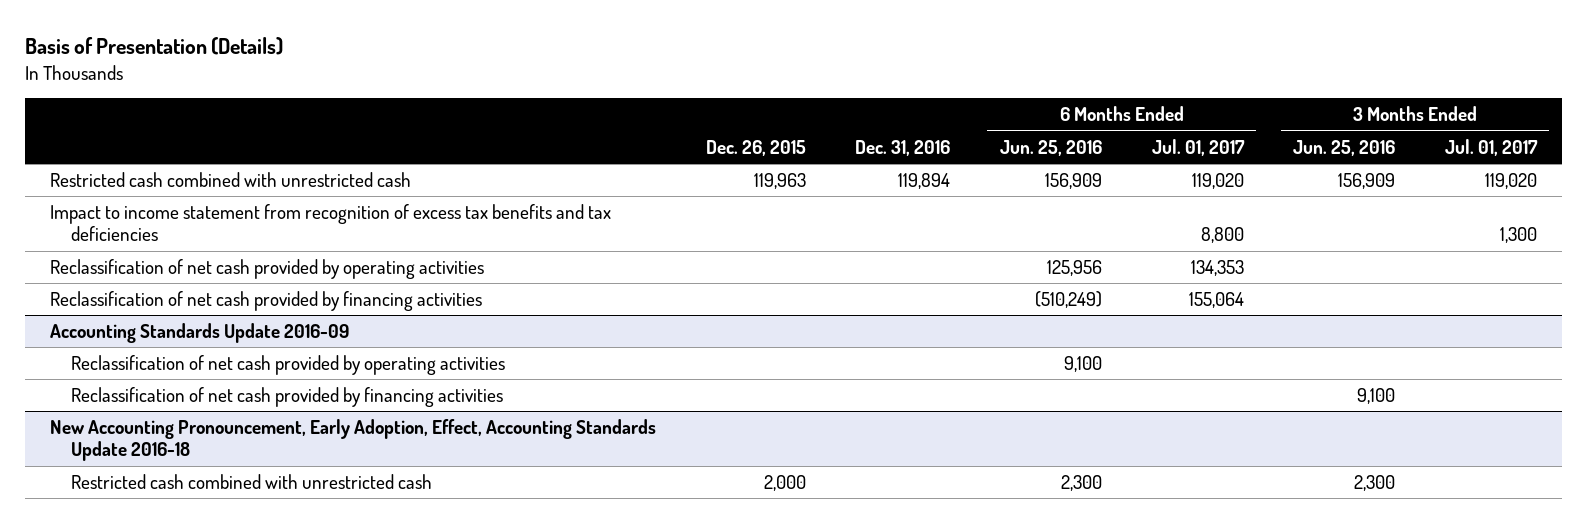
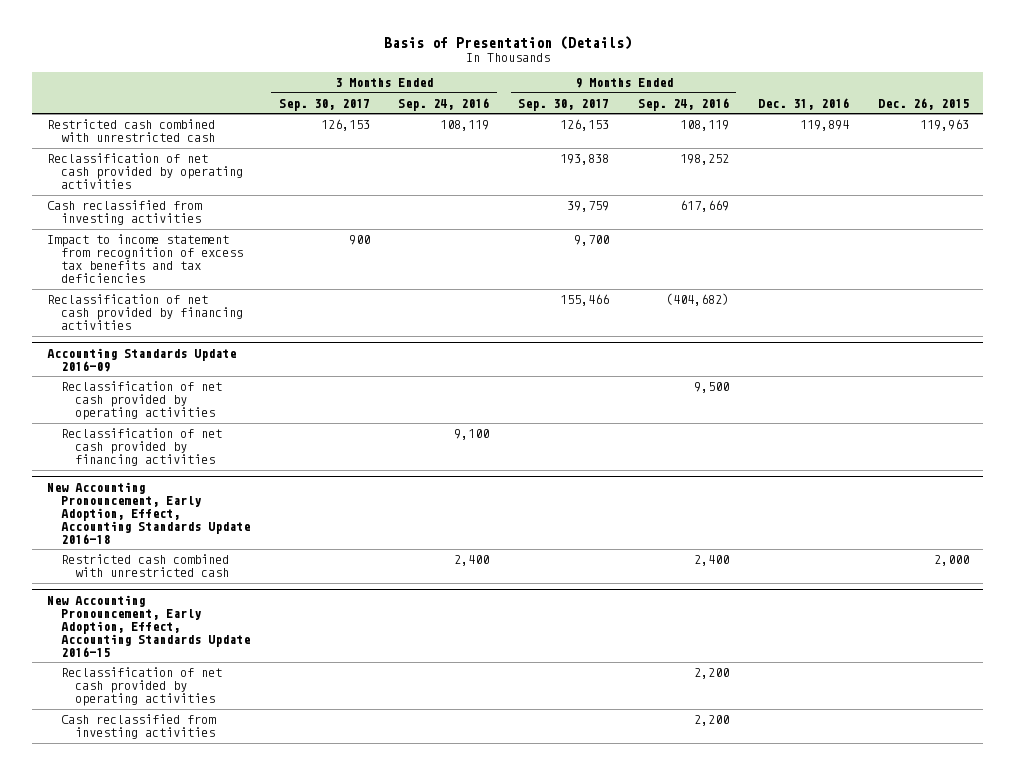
- | Dec. 26, 2015 | Dec. 31, 2016 | 6 Months Ended Jun. 25, 2016 | 6 Months Ended Jul. 01, 2017 | 3 Months Ended Jun. 25, 2016 | 3 Months Ended Jul. 01, 2017
+ | 3 Months Ended Sep. 30, 2017 | 3 Months Ended Sep. 24, 2016 | 9 Months Ended Sep. 30, 2017 | 9 Months Ended Sep. 24, 2016 | Dec. 31, 2016 | Dec. 26, 2015
+ Cash reclassified from investing activities | | | 39,759 | 617,669 | |
moved down: Impact to income statement from recognition of excess tax benefits and tax deficiencies | 900 | | 9,700 | | |
+ New Accounting Pronouncement, Early Adoption, Effect, Accounting Standards Update 2016-15
+ Reclassification of net cash provided by operating activities | | | | 2,200 | |
+ Cash reclassified from investing activities | | | | 2,200 | |

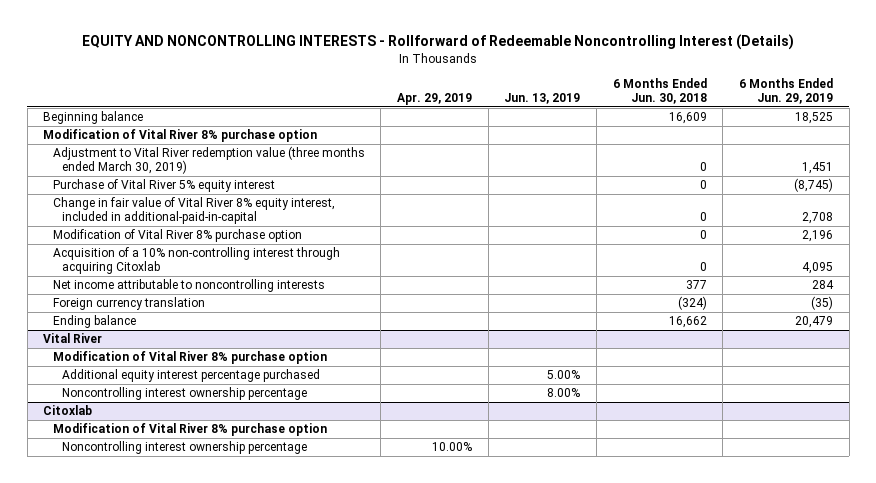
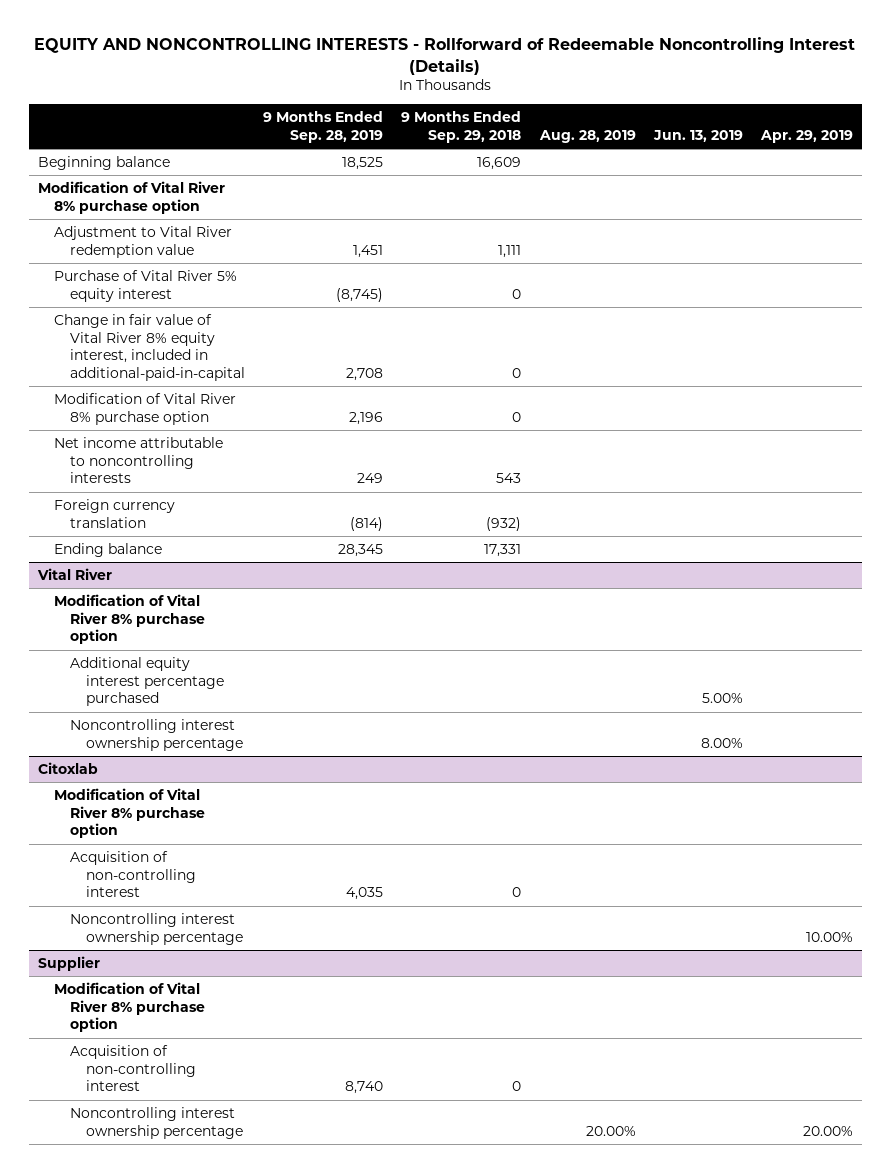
- | Apr. 29, 2019 | Jun. 13, 2019 | 6 Months Ended Jun. 30, 2018 | 6 Months Ended Jun. 29, 2019
+ | 9 Months Ended Sep. 28, 2019 | 9 Months Ended Sep. 29, 2018 | Aug. 28, 2019 | Jun. 13, 2019 | Apr. 29, 2019
- Adjustment to Vital River redemption value (three months ended March 30, 2019) | | | 0 | 1,451
+ Adjustment to Vital River redemption value | 1,451 | 1,111 | | |
- Acquisition of a 10% non-controlling interest through acquiring Citoxlab | | | 0 | 4,095
@ Citoxlab
+ Acquisition of non-controlling interest | 4,035 | 0 | | |
+ Supplier
+ Modification of Vital River 8% purchase option
+ Acquisition of non-controlling interest | 8,740 | 0 | | |
+ Noncontrolling interest ownership percentage | | | 20.00% | | 20.00%

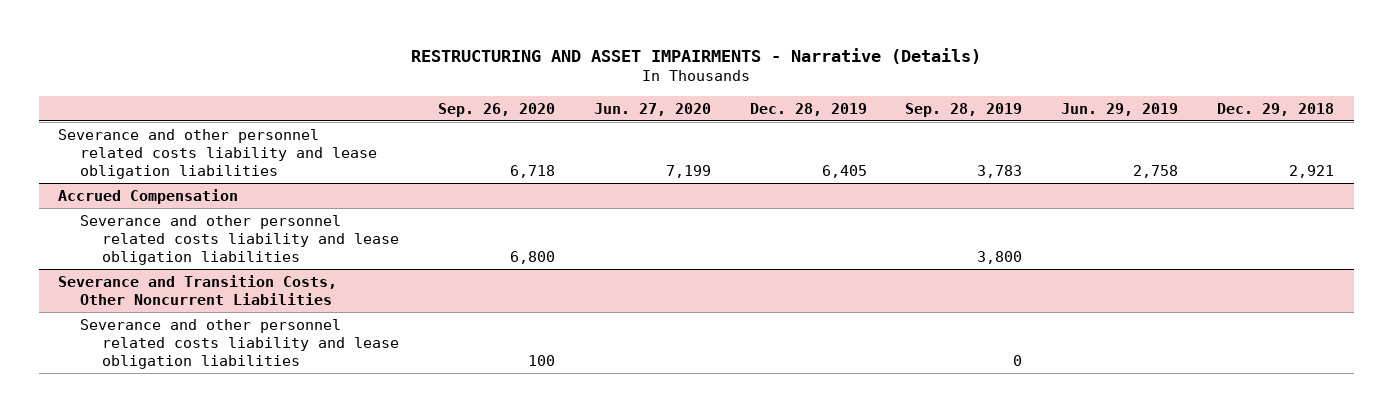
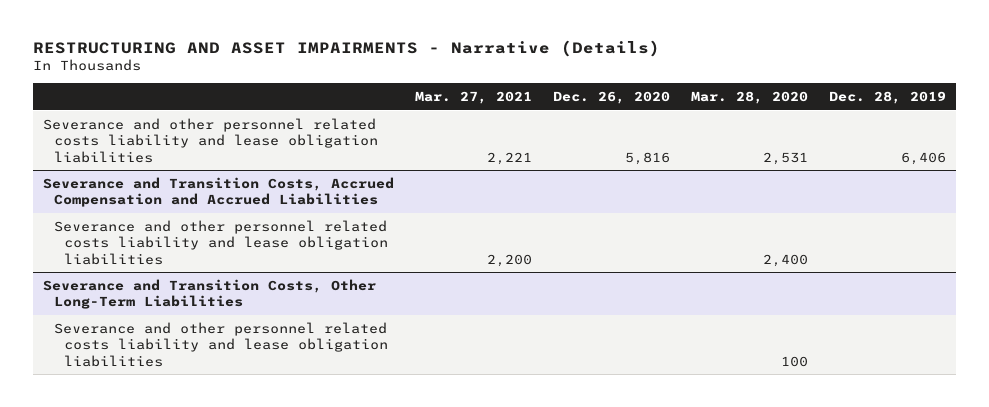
- | Sep. 26, 2020 | Jun. 27, 2020 | Dec. 28, 2019 | Sep. 28, 2019 | Jun. 29, 2019 | Dec. 29, 2018
+ | Mar. 27, 2021 | Dec. 26, 2020 | Mar. 28, 2020 | Dec. 28, 2019
- Severance and other personnel related costs liability and lease obligation liabilities | 6,718 | 7,199 | 6,405 | 3,783 | 2,758 | 2,921
- Accrued Compensation
+ Severance and other personnel related costs liability and lease obligation liabilities | 2,221 | 5,816 | 2,531 | 6,406
+ Severance and Transition Costs, Accrued Compensation and Accrued Liabilities
- Severance and Transition Costs, Other Noncurrent Liabilities
+ Severance and Transition Costs, Other Long-Term Liabilities

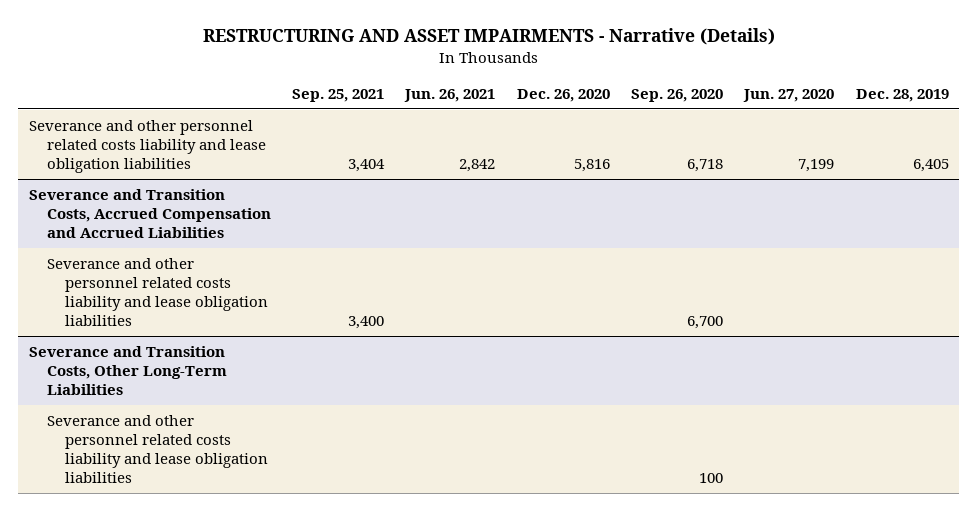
- | Mar. 27, 2021 | Dec. 26, 2020 | Mar. 28, 2020 | Dec. 28, 2019
+ | Sep. 25, 2021 | Jun. 26, 2021 | Dec. 26, 2020 | Sep. 26, 2020 | Jun. 27, 2020 | Dec. 28, 2019
- Severance and other personnel related costs liability and lease obligation liabilities | 2,221 | 5,816 | 2,531 | 6,406
+ Severance and other personnel related costs liability and lease obligation liabilities | 3,404 | 2,842 | 5,816 | 6,718 | 7,199 | 6,405

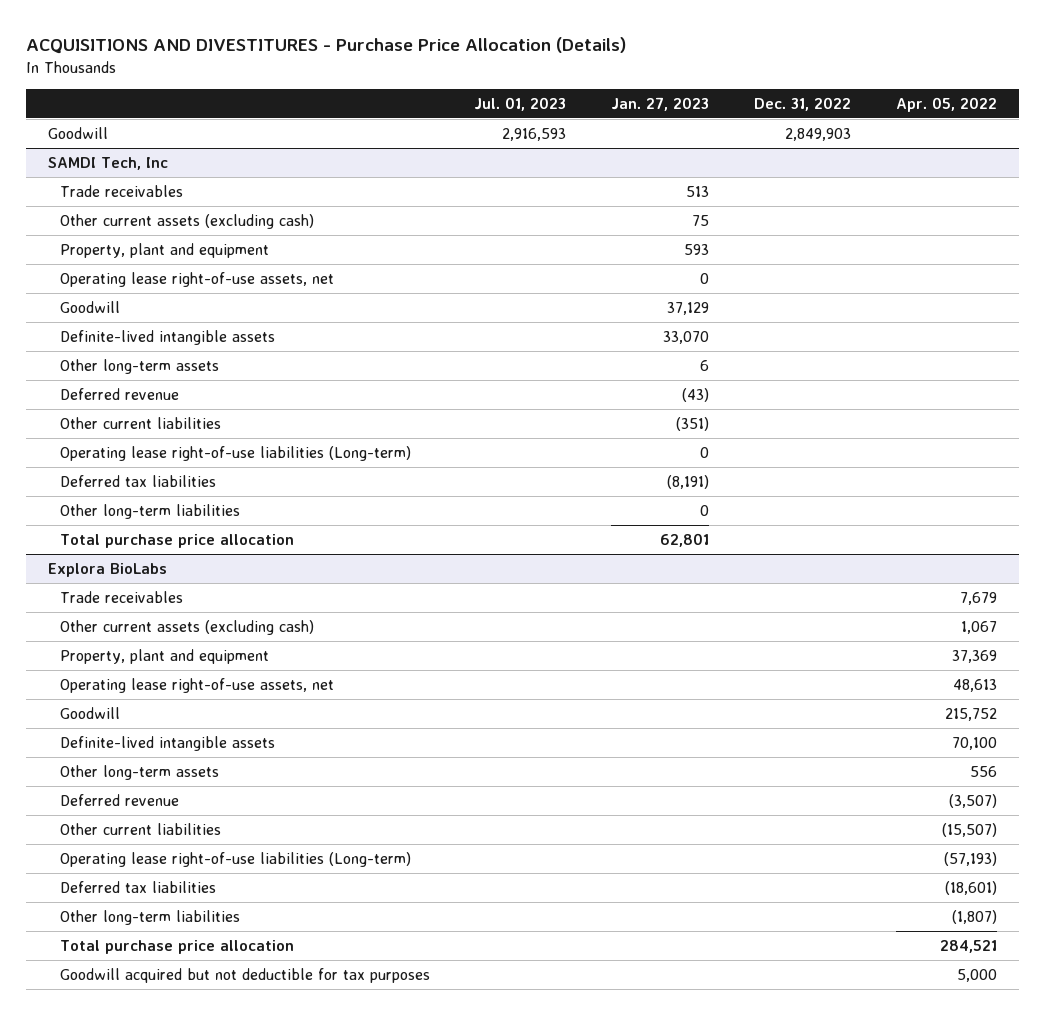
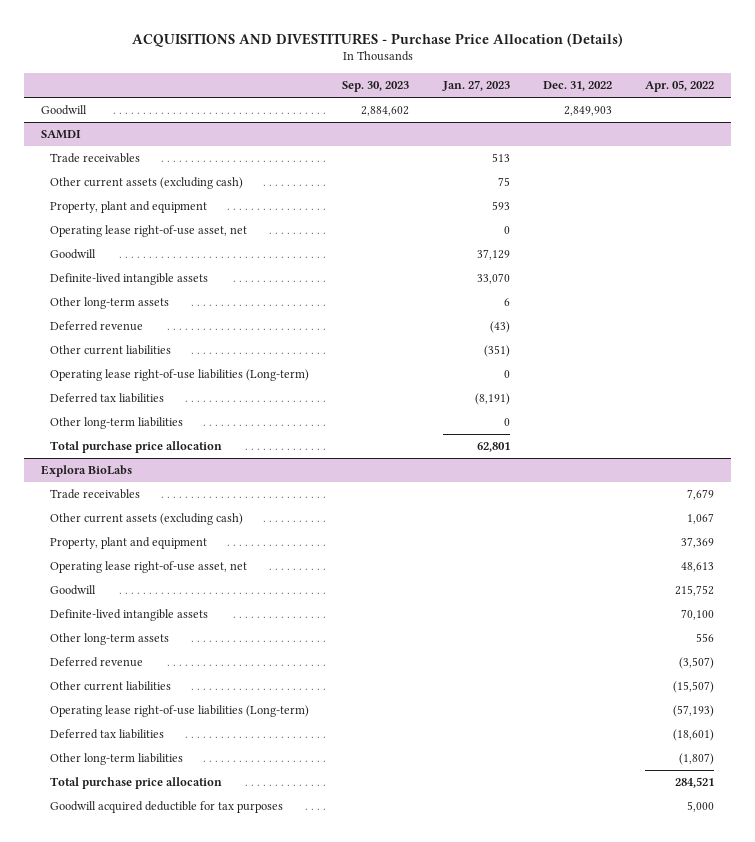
- | Jul. 01, 2023 | Jan. 27, 2023 | Dec. 31, 2022 | Apr. 05, 2022
+ | Sep. 30, 2023 | Jan. 27, 2023 | Dec. 31, 2022 | Apr. 05, 2022
- SAMDI Tech, Inc
+ SAMDI
- Operating lease right-of-use assets, net | | 0 | |
+ Operating lease right-of-use asset, net | | 0 | |
@ Explora BioLabs
- Operating lease right-of-use assets, net | | | | 48,613
+ Operating lease right-of-use asset, net | | | | 48,613
- Goodwill acquired but not deductible for tax purposes | | | | 5,000
+ Goodwill acquired deductible for tax purposes | | | | 5,000

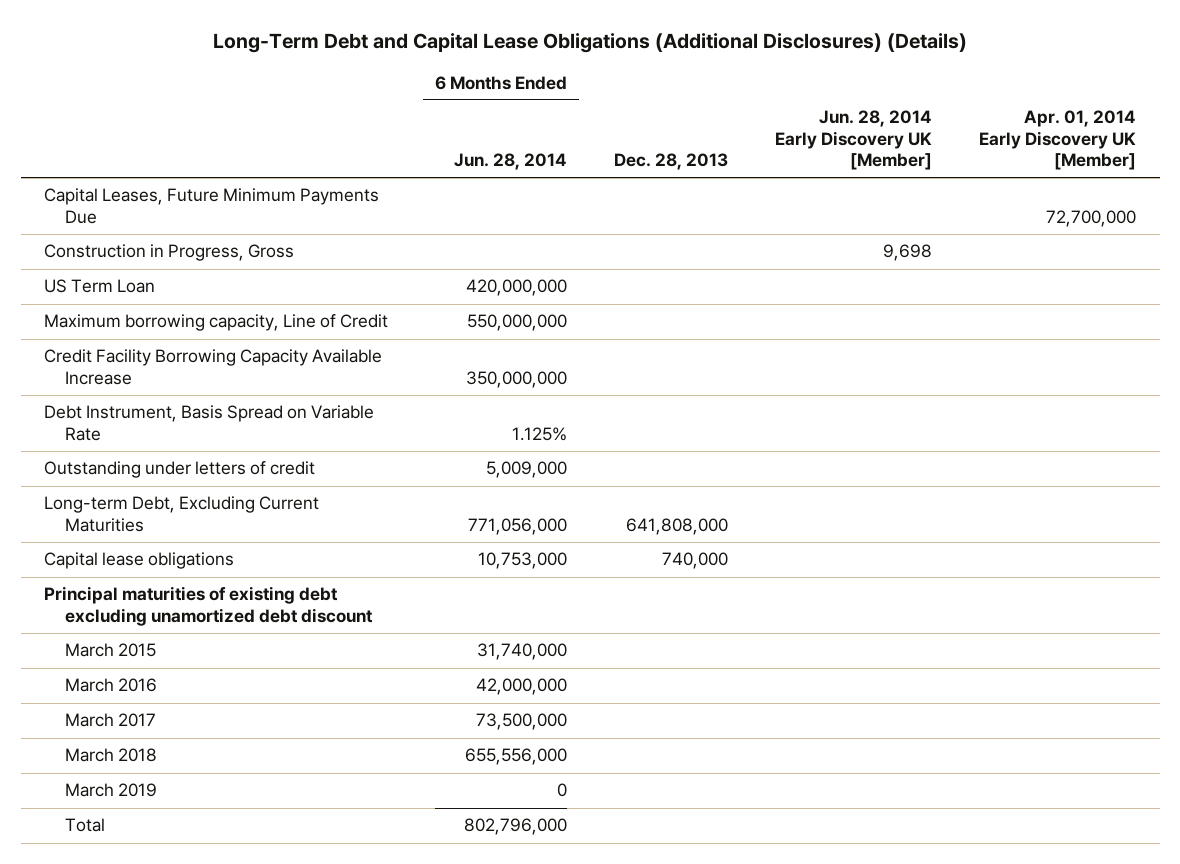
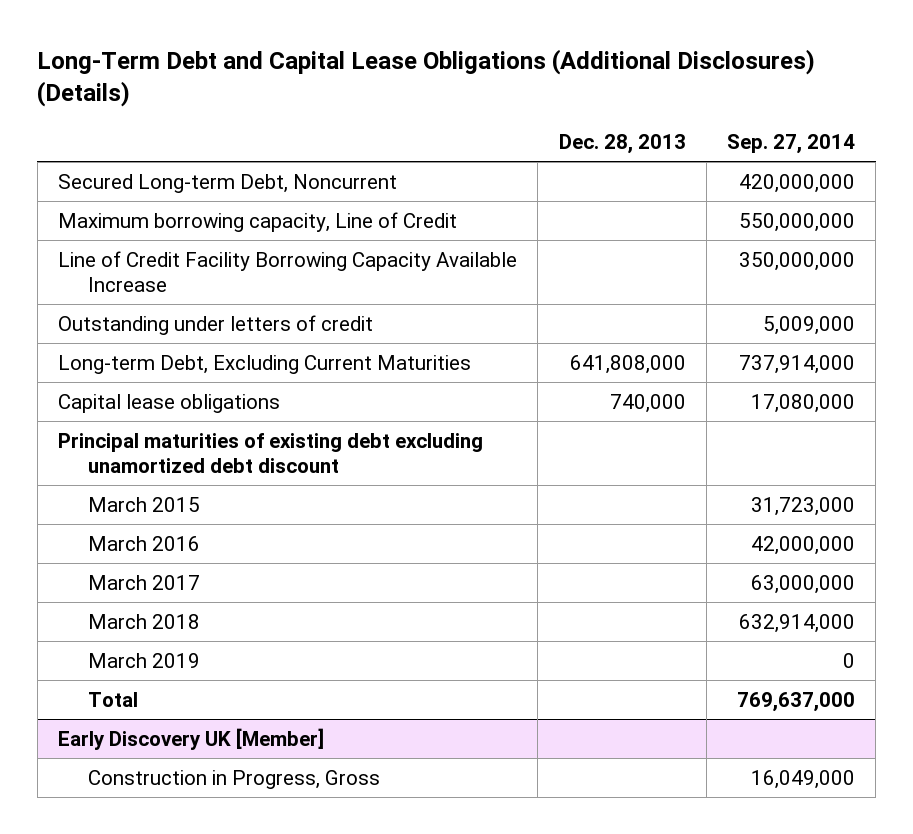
- | 6 Months Ended Jun. 28, 2014 | Dec. 28, 2013 | Jun. 28, 2014 Early Discovery UK [Member] | Apr. 01, 2014 Early Discovery UK [Member]
+ | Dec. 28, 2013 | Sep. 27, 2014
- Capital Leases, Future Minimum Payments Due | | | | 72,700,000
- Construction in Progress, Gross | | | 9,698 |
- US Term Loan | 420,000,000 | | |
+ Secured Long-term Debt, Noncurrent | | 420,000,000
- Credit Facility Borrowing Capacity Available Increase | 350,000,000 | | |
- Debt Instrument, Basis Spread on Variable Rate | 1.125% | | |
+ Line of Credit Facility Borrowing Capacity Available Increase | | 350,000,000
+ Early Discovery UK [Member]
+ Construction in Progress, Gross | | 16,049,000

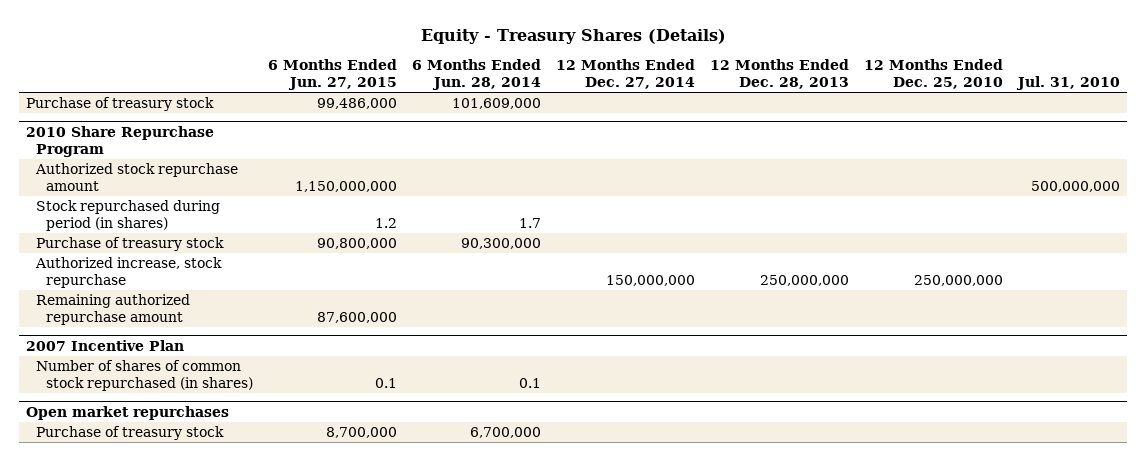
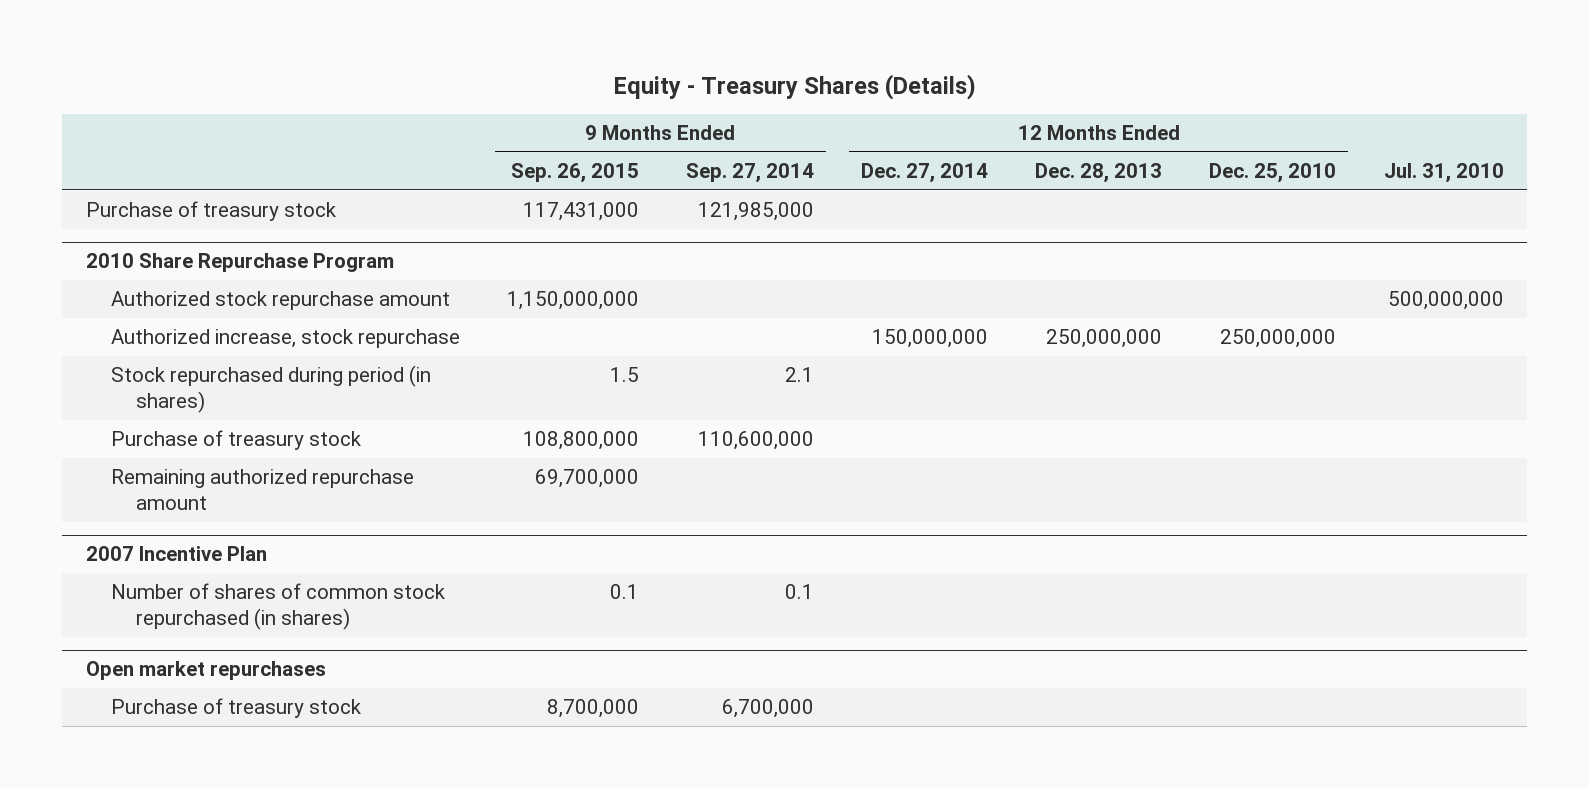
- | 6 Months Ended Jun. 27, 2015 | 6 Months Ended Jun. 28, 2014 | 12 Months Ended Dec. 27, 2014 | 12 Months Ended Dec. 28, 2013 | 12 Months Ended Dec. 25, 2010 | Jul. 31, 2010
+ | 9 Months Ended Sep. 26, 2015 | 9 Months Ended Sep. 27, 2014 | 12 Months Ended Dec. 27, 2014 | 12 Months Ended Dec. 28, 2013 | 12 Months Ended Dec. 25, 2010 | Jul. 31, 2010
@ 2010 Share Repurchase Program
moved up: Authorized increase, stock repurchase | | | 150,000,000 | 250,000,000 | 250,000,000 |

